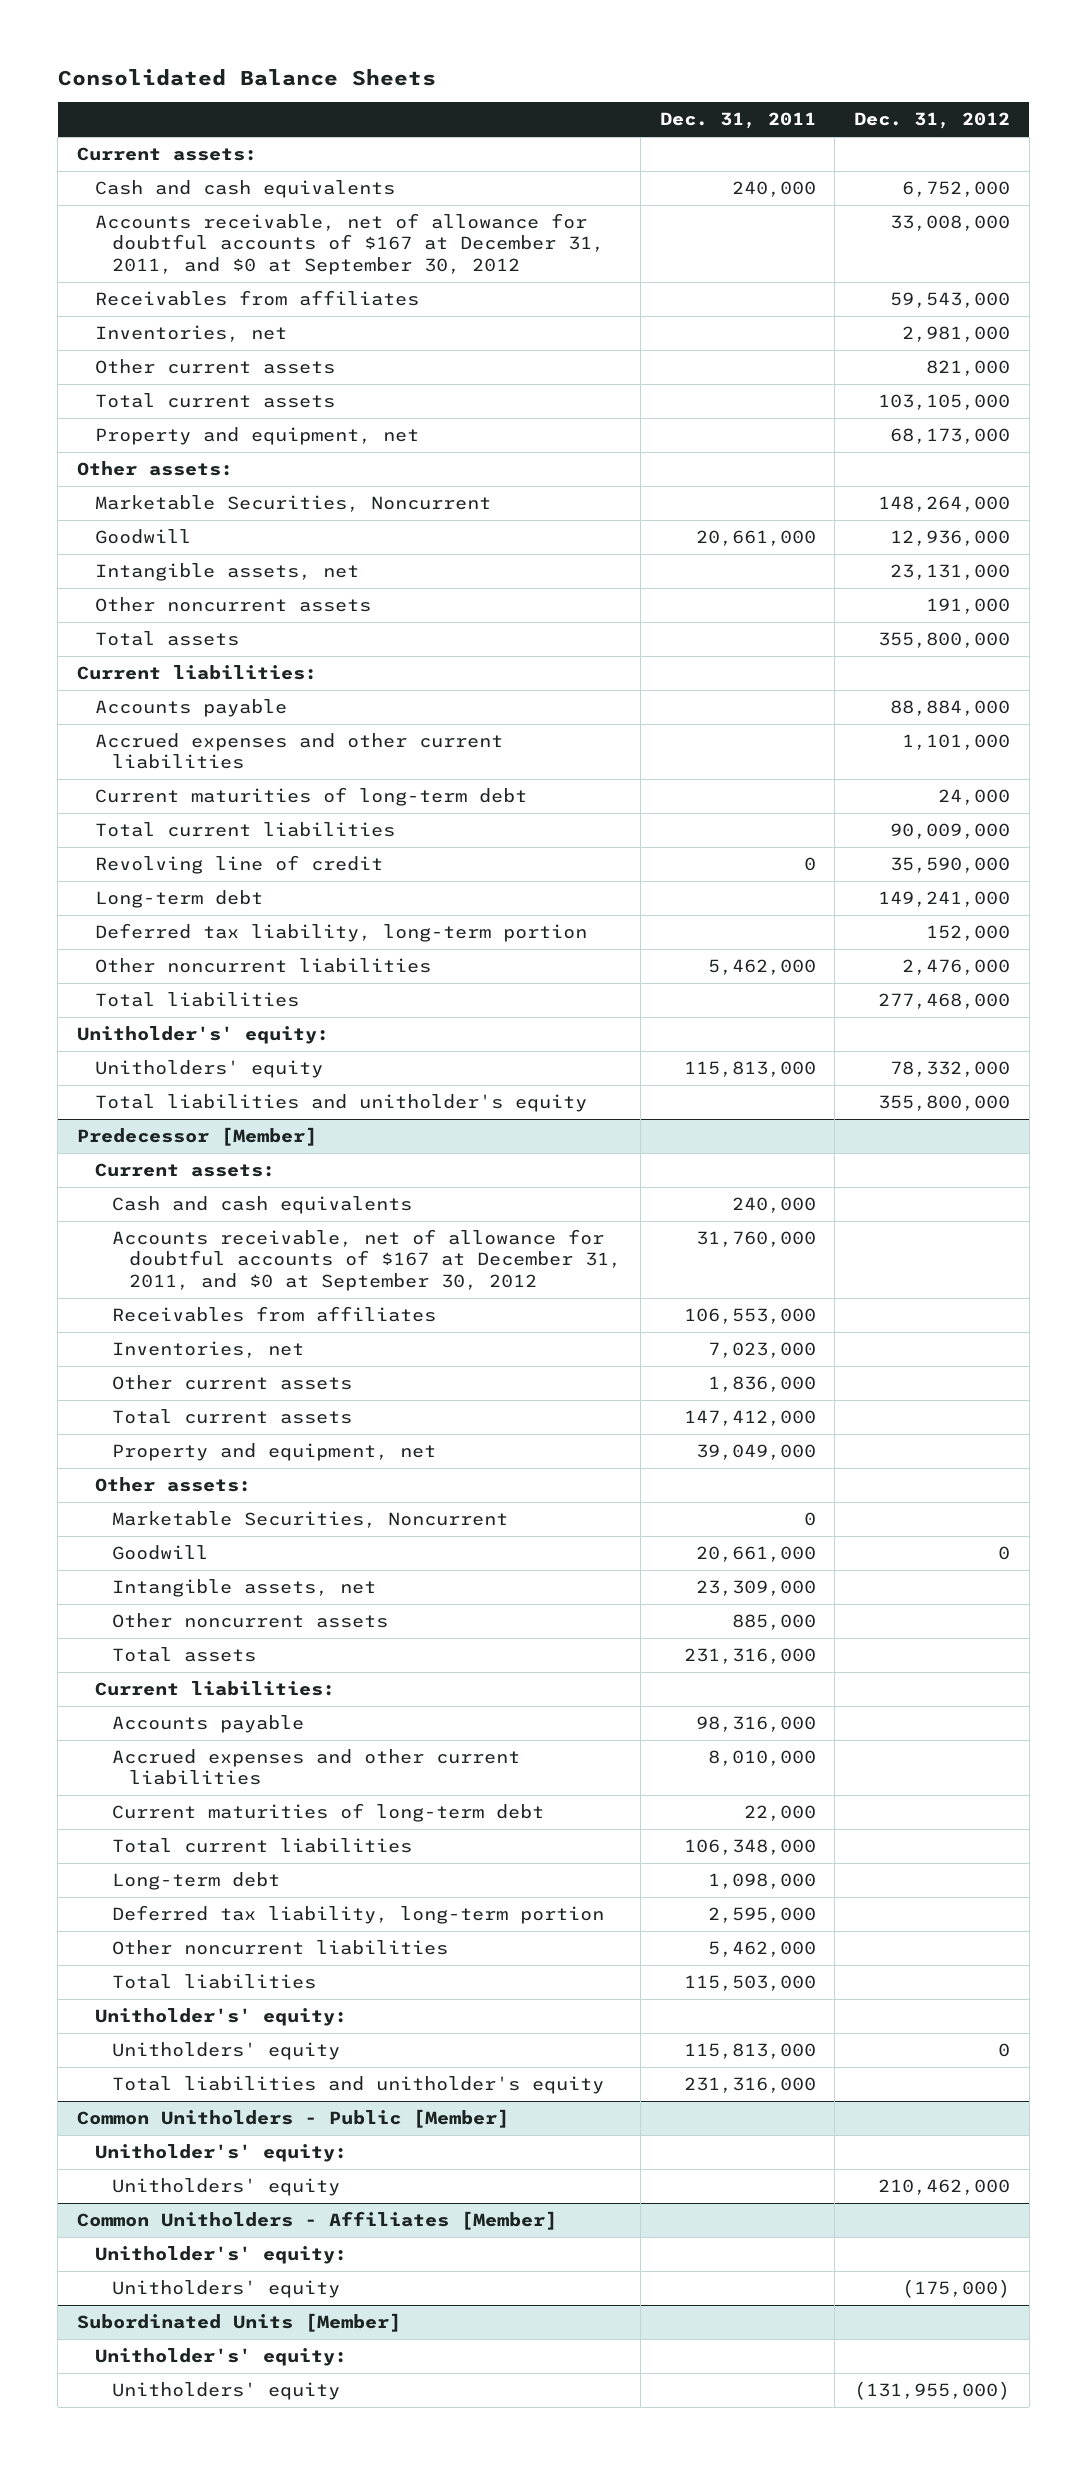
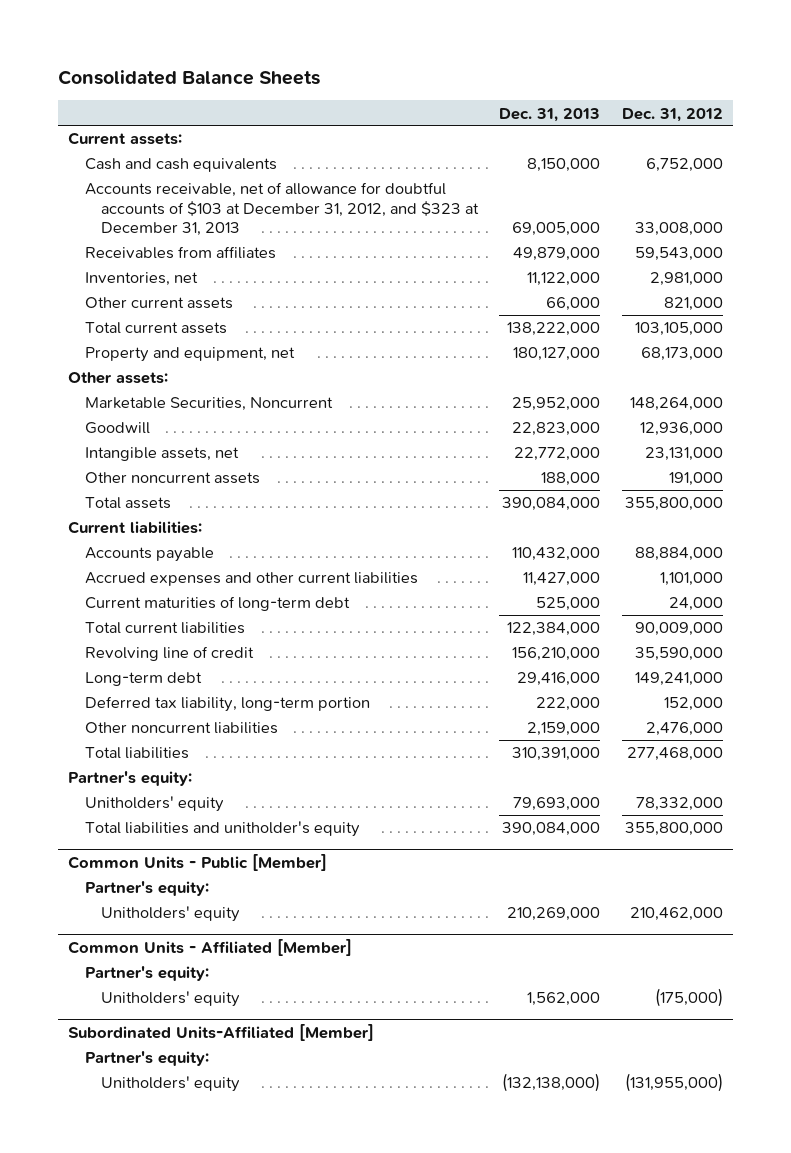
- | Dec. 31, 2011 | Dec. 31, 2012
+ | Dec. 31, 2013 | Dec. 31, 2012
- Accounts receivable, net of allowance for doubtful accounts of $167 at December 31, 2011, and $0 at September 30, 2012 | | 33,008,000
+ Accounts receivable, net of allowance for doubtful accounts of $103 at December 31, 2012, and $323 at December 31, 2013 | 69,005,000 | 33,008,000
- Unitholder's' equity:
+ Partner's equity:
- Predecessor [Member]
- Current assets:
- Cash and cash equivalents | 240,000 |
- Accounts receivable, net of allowance for doubtful accounts of $167 at December 31, 2011, and $0 at September 30, 2012 | 31,760,000 |
- Receivables from affiliates | 106,553,000 |
- Inventories, net | 7,023,000 |
- Other current assets | 1,836,000 |
- Total current assets | 147,412,000 |
- Property and equipment, net | 39,049,000 |
- Other assets:
- Marketable Securities, Noncurrent | 0 |
- Goodwill | 20,661,000 | 0
- Intangible assets, net | 23,309,000 |
- Other noncurrent assets | 885,000 |
- Total assets | 231,316,000 |
- Current liabilities:
- Accounts payable | 98,316,000 |
- Accrued expenses and other current liabilities | 8,010,000 |
- Current maturities of long-term debt | 22,000 |
- Total current liabilities | 106,348,000 |
- Long-term debt | 1,098,000 |
- Deferred tax liability, long-term portion | 2,595,000 |
- Other noncurrent liabilities | 5,462,000 |
- Total liabilities | 115,503,000 |
- Unitholder's' equity:
- Unitholders' equity | 115,813,000 | 0
- Total liabilities and unitholder's equity | 231,316,000 |
- Common Unitholders - Public [Member]
- Unitholder's' equity:
+ Common Units - Public [Member]
+ Partner's equity:
- Common Unitholders - Affiliates [Member]
- Unitholder's' equity:
+ Common Units - Affiliated [Member]
+ Partner's equity:
- Subordinated Units [Member]
- Unitholder's' equity:
+ Subordinated Units-Affiliated [Member]
+ Partner's equity:

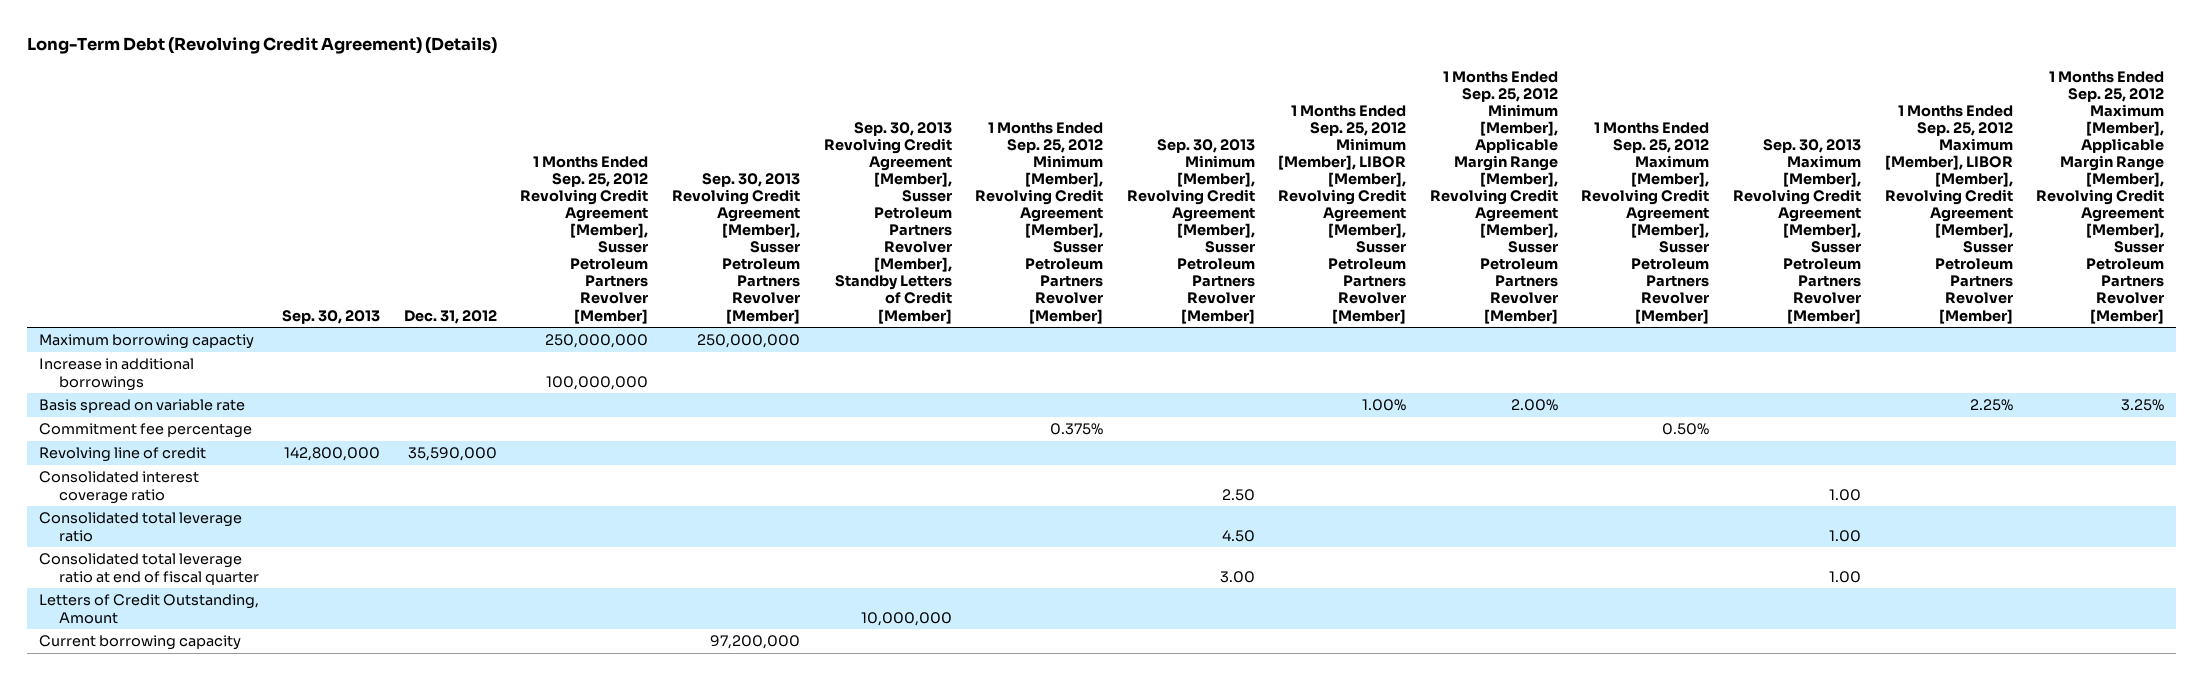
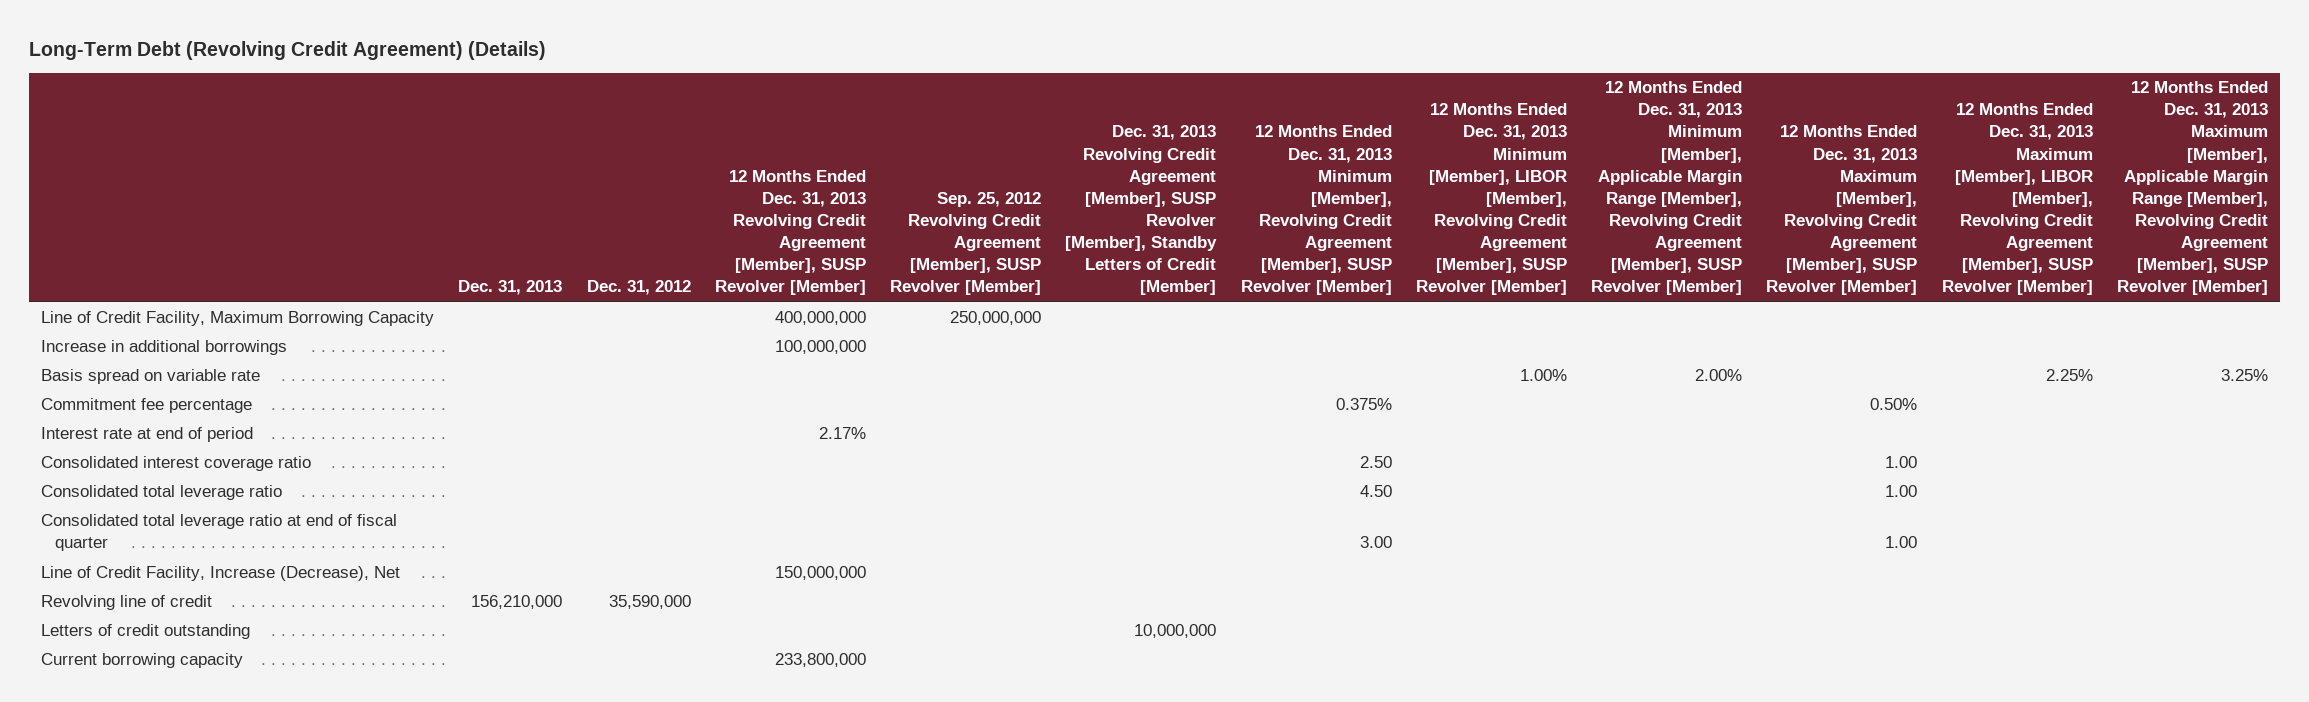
- | Sep. 30, 2013 | Dec. 31, 2012 | 1 Months Ended Sep. 25, 2012 Revolving Credit Agreement [Member], Susser Petroleum Partners Revolver [Member] | Sep. 30, 2013 Revolving Credit Agreement [Member], Susser Petroleum Partners Revolver [Member] | Sep. 30, 2013 Revolving Credit Agreement [Member], Susser Petroleum Partners Revolver [Member], Standby Letters of Credit [Member] | 1 Months Ended Sep. 25, 2012 Minimum [Member], Revolving Credit Agreement [Member], Susser Petroleum Partners Revolver [Member] | Sep. 30, 2013 Minimum [Member], Revolving Credit Agreement [Member], Susser Petroleum Partners Revolver [Member] | 1 Months Ended Sep. 25, 2012 Minimum [Member], LIBOR [Member], Revolving Credit Agreement [Member], Susser Petroleum Partners Revolver [Member] | 1 Months Ended Sep. 25, 2012 Minimum [Member], Applicable Margin Range [Member], Revolving Credit Agreement [Member], Susser Petroleum Partners Revolver [Member] | 1 Months Ended Sep. 25, 2012 Maximum [Member], Revolving Credit Agreement [Member], Susser Petroleum Partners Revolver [Member] | Sep. 30, 2013 Maximum [Member], Revolving Credit Agreement [Member], Susser Petroleum Partners Revolver [Member] | 1 Months Ended Sep. 25, 2012 Maximum [Member], LIBOR [Member], Revolving Credit Agreement [Member], Susser Petroleum Partners Revolver [Member] | 1 Months Ended Sep. 25, 2012 Maximum [Member], Applicable Margin Range [Member], Revolving Credit Agreement [Member], Susser Petroleum Partners Revolver [Member]
+ | Dec. 31, 2013 | Dec. 31, 2012 | 12 Months Ended Dec. 31, 2013 Revolving Credit Agreement [Member], SUSP Revolver [Member] | Sep. 25, 2012 Revolving Credit Agreement [Member], SUSP Revolver [Member] | Dec. 31, 2013 Revolving Credit Agreement [Member], SUSP Revolver [Member], Standby Letters of Credit [Member] | 12 Months Ended Dec. 31, 2013 Minimum [Member], Revolving Credit Agreement [Member], SUSP Revolver [Member] | 12 Months Ended Dec. 31, 2013 Minimum [Member], LIBOR [Member], Revolving Credit Agreement [Member], SUSP Revolver [Member] | 12 Months Ended Dec. 31, 2013 Minimum [Member], Applicable Margin Range [Member], Revolving Credit Agreement [Member], SUSP Revolver [Member] | 12 Months Ended Dec. 31, 2013 Maximum [Member], Revolving Credit Agreement [Member], SUSP Revolver [Member] | 12 Months Ended Dec. 31, 2013 Maximum [Member], LIBOR [Member], Revolving Credit Agreement [Member], SUSP Revolver [Member] | 12 Months Ended Dec. 31, 2013 Maximum [Member], Applicable Margin Range [Member], Revolving Credit Agreement [Member], SUSP Revolver [Member]
- Maximum borrowing capactiy | | | 250,000,000 | 250,000,000 | | | | | | | | |
+ Line of Credit Facility, Maximum Borrowing Capacity | | | 400,000,000 | 250,000,000 | | | | | | |
+ Interest rate at end of period | | | 2.17% | | | | | | | |
- Letters of Credit Outstanding, Amount | | | | | 10,000,000 | | | | | | | |
+ Line of Credit Facility, Increase (Decrease), Net | | | 150,000,000 | | | | | | | |
moved down: Revolving line of credit | 156,210,000 | 35,590,000 | | | | | | | | |
+ Letters of credit outstanding | | | | | 10,000,000 | | | | | |

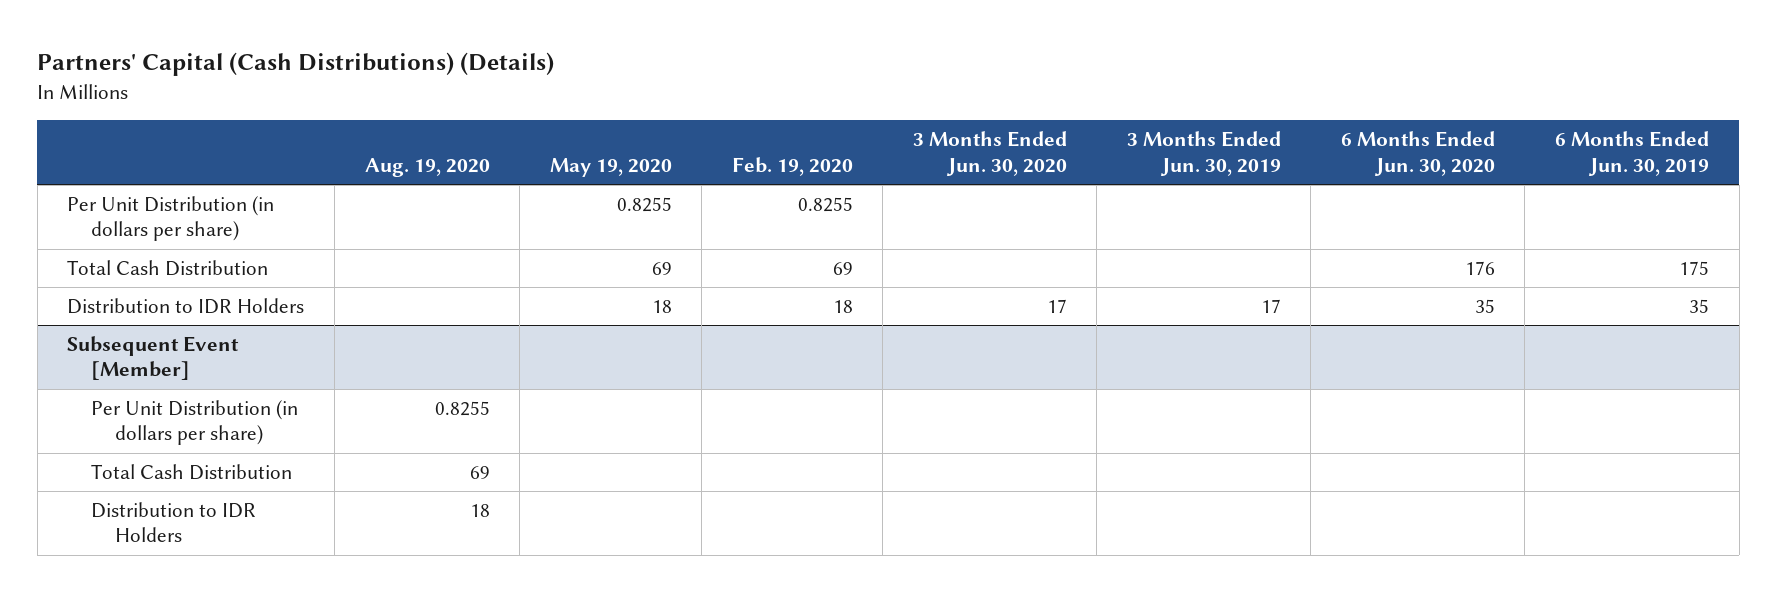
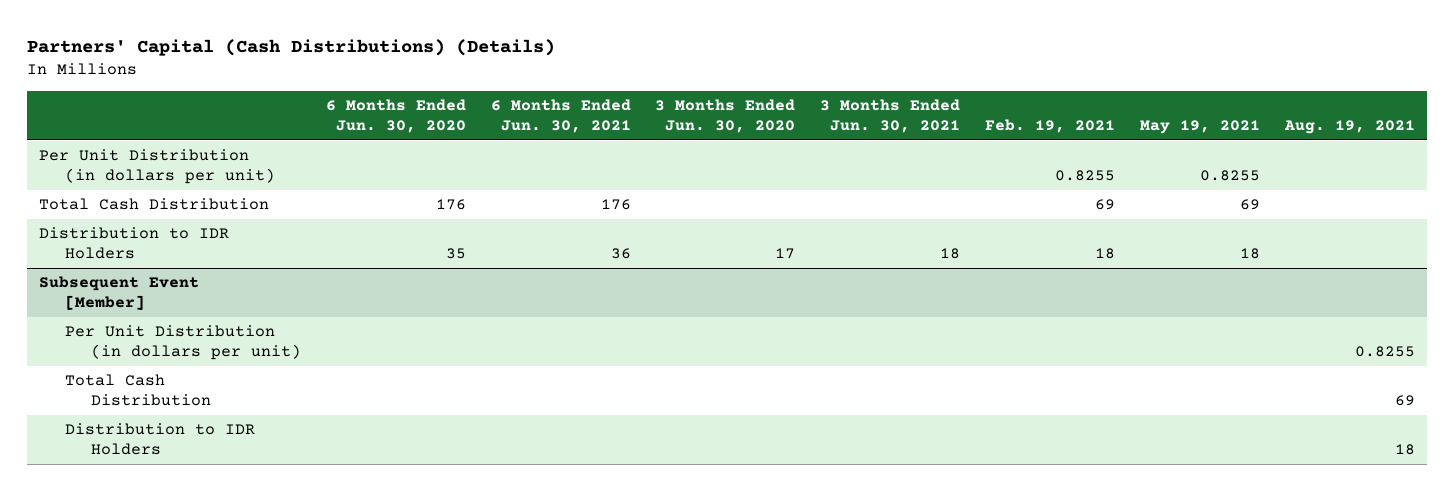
- | Aug. 19, 2020 | May 19, 2020 | Feb. 19, 2020 | 3 Months Ended Jun. 30, 2020 | 3 Months Ended Jun. 30, 2019 | 6 Months Ended Jun. 30, 2020 | 6 Months Ended Jun. 30, 2019
+ | 6 Months Ended Jun. 30, 2020 | 6 Months Ended Jun. 30, 2021 | 3 Months Ended Jun. 30, 2020 | 3 Months Ended Jun. 30, 2021 | Feb. 19, 2021 | May 19, 2021 | Aug. 19, 2021
- Per Unit Distribution (in dollars per share) | | 0.8255 | 0.8255 | | | |
+ Per Unit Distribution (in dollars per unit) | | | | | 0.8255 | 0.8255 |
@ Subsequent Event [Member]
- Per Unit Distribution (in dollars per share) | 0.8255 | | | | | |
+ Per Unit Distribution (in dollars per unit) | | | | | | | 0.8255

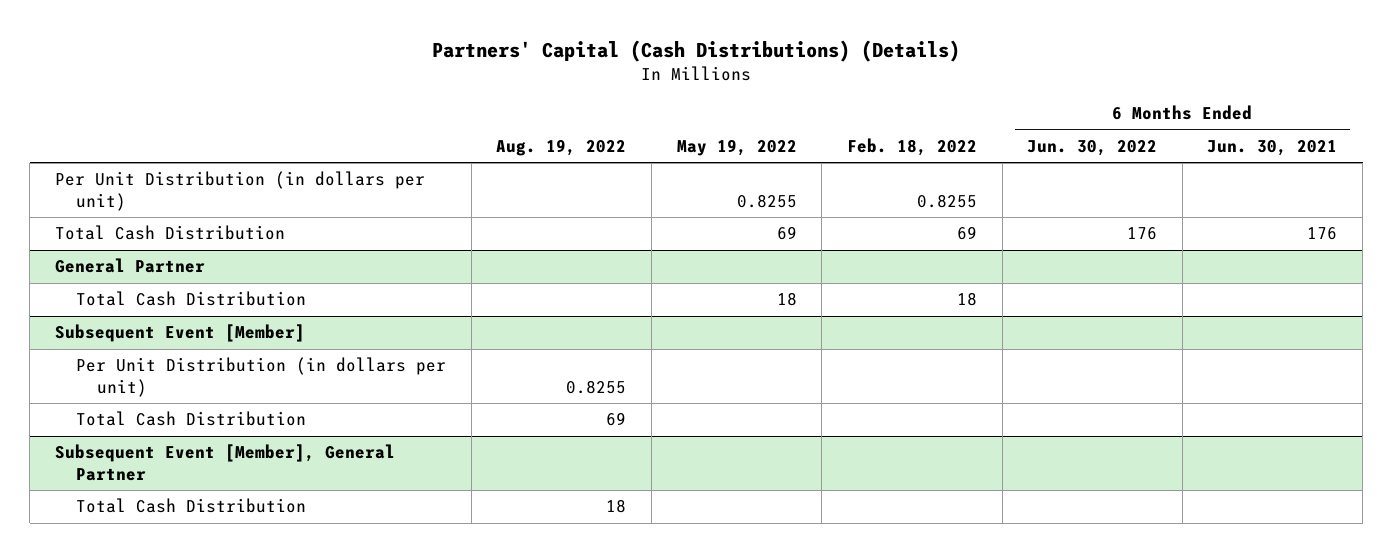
- | 6 Months Ended Jun. 30, 2020 | 6 Months Ended Jun. 30, 2021 | 3 Months Ended Jun. 30, 2020 | 3 Months Ended Jun. 30, 2021 | Feb. 19, 2021 | May 19, 2021 | Aug. 19, 2021
+ | Aug. 19, 2022 | May 19, 2022 | Feb. 18, 2022 | 6 Months Ended Jun. 30, 2022 | 6 Months Ended Jun. 30, 2021
- Distribution to IDR Holders | 35 | 36 | 17 | 18 | 18 | 18 |
+ General Partner
+ Total Cash Distribution | | 18 | 18 | |
@ Subsequent Event [Member]
- Distribution to IDR Holders | | | | | | | 18
+ Subsequent Event [Member], General Partner
+ Total Cash Distribution | 18 | | | |

